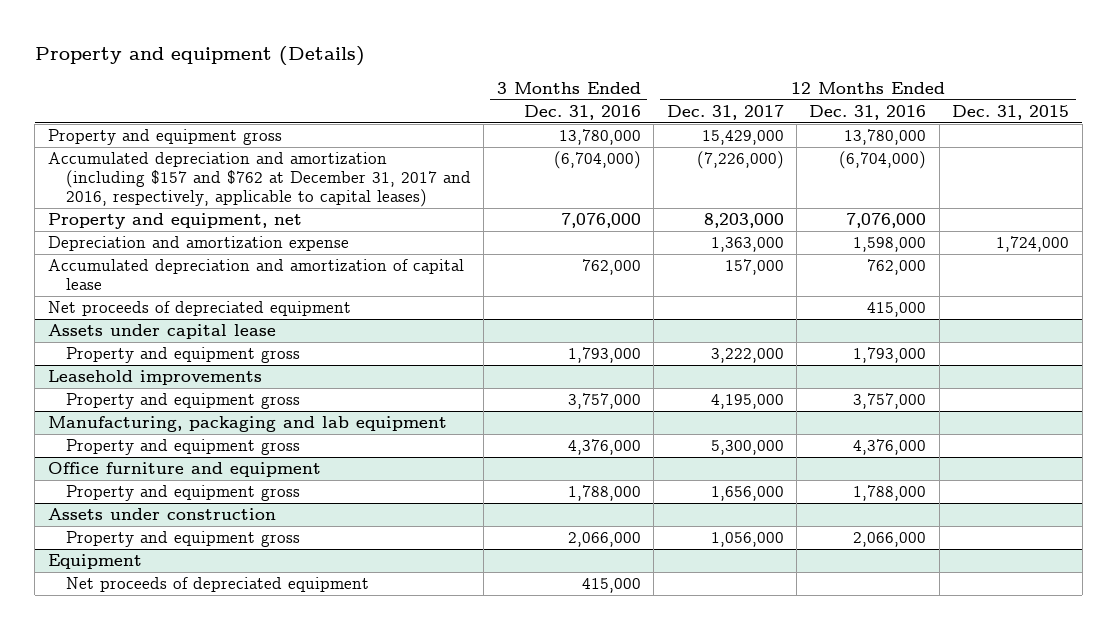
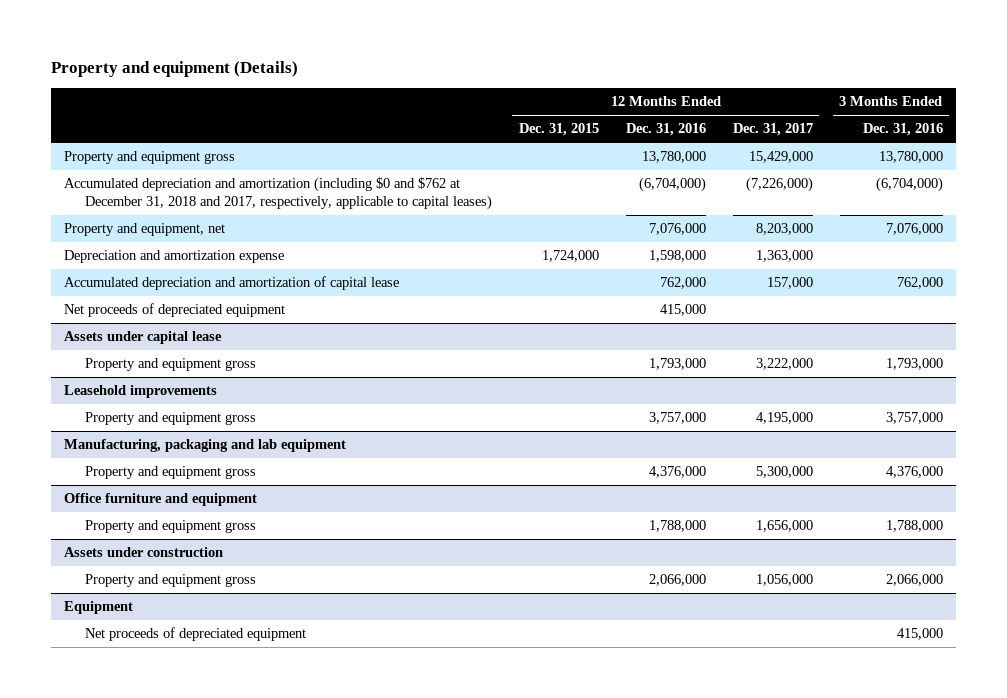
- | 3 Months Ended Dec. 31, 2016 | 12 Months Ended Dec. 31, 2017 | 12 Months Ended Dec. 31, 2016 | 12 Months Ended Dec. 31, 2015
+ | 12 Months Ended Dec. 31, 2015 | 12 Months Ended Dec. 31, 2016 | 12 Months Ended Dec. 31, 2017 | 3 Months Ended Dec. 31, 2016
- Accumulated depreciation and amortization (including $157 and $762 at December 31, 2017 and 2016, respectively, applicable to capital leases) | (6,704,000) | (7,226,000) | (6,704,000) |
+ Accumulated depreciation and amortization (including $0 and $762 at December 31, 2018 and 2017, respectively, applicable to capital leases) | | (6,704,000) | (7,226,000) | (6,704,000)

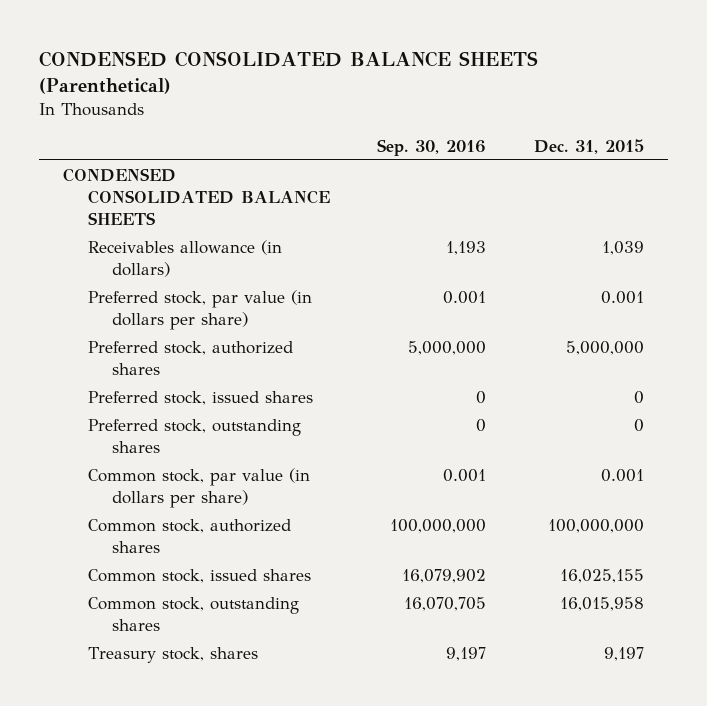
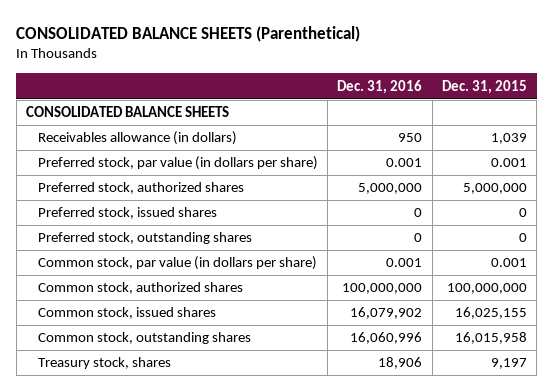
- CONDENSED CONSOLIDATED BALANCE SHEETS (Parenthetical)
+ CONSOLIDATED BALANCE SHEETS (Parenthetical)
- | Sep. 30, 2016 | Dec. 31, 2015
+ | Dec. 31, 2016 | Dec. 31, 2015
- CONDENSED CONSOLIDATED BALANCE SHEETS
+ CONSOLIDATED BALANCE SHEETS

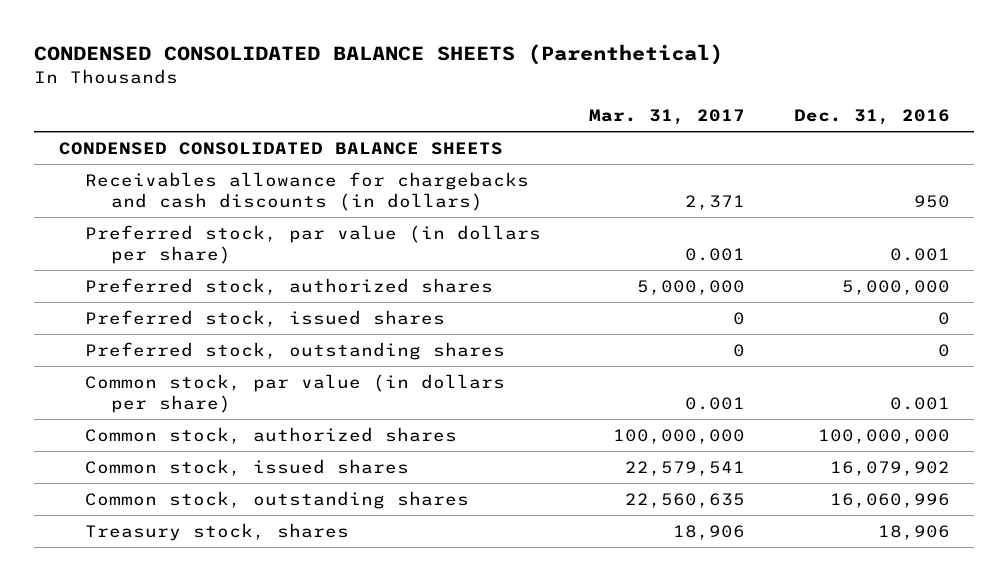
- CONSOLIDATED BALANCE SHEETS (Parenthetical)
+ CONDENSED CONSOLIDATED BALANCE SHEETS (Parenthetical)
- | Dec. 31, 2016 | Dec. 31, 2015
+ | Mar. 31, 2017 | Dec. 31, 2016
- CONSOLIDATED BALANCE SHEETS
- Receivables allowance (in dollars) | 950 | 1,039
+ CONDENSED CONSOLIDATED BALANCE SHEETS
+ Receivables allowance for chargebacks and cash discounts (in dollars) | 2,371 | 950

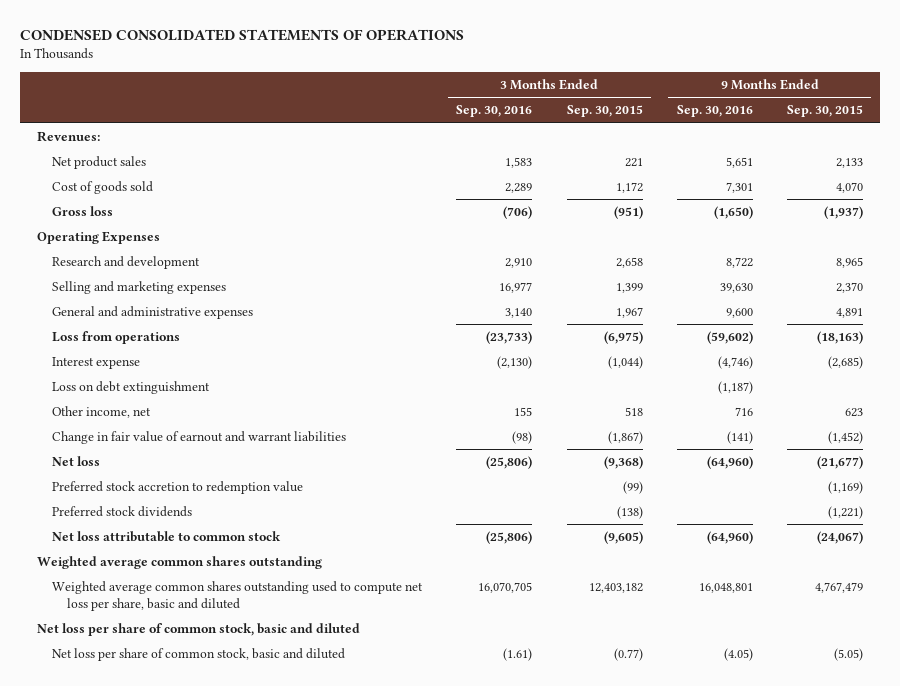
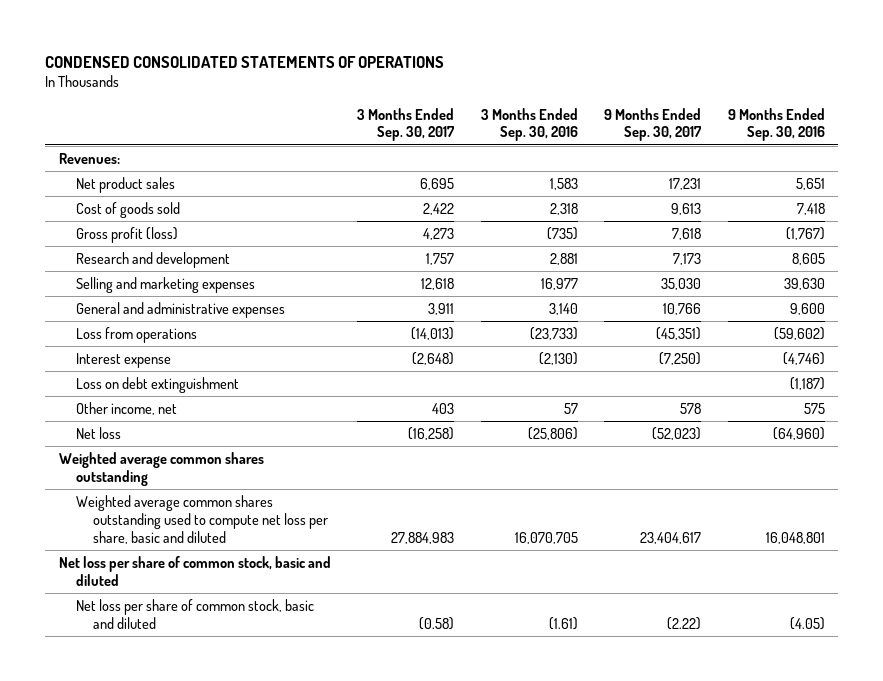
- | 3 Months Ended Sep. 30, 2016 | 3 Months Ended Sep. 30, 2015 | 9 Months Ended Sep. 30, 2016 | 9 Months Ended Sep. 30, 2015
+ | 3 Months Ended Sep. 30, 2017 | 3 Months Ended Sep. 30, 2016 | 9 Months Ended Sep. 30, 2017 | 9 Months Ended Sep. 30, 2016
- Cost of goods sold | 2,289 | 1,172 | 7,301 | 4,070
- Gross loss | (706) | (951) | (1,650) | (1,937)
- Operating Expenses
- Research and development | 2,910 | 2,658 | 8,722 | 8,965
+ Cost of goods sold | 2,422 | 2,318 | 9,613 | 7,418
+ Gross profit (loss) | 4,273 | (735) | 7,618 | (1,767)
+ Research and development | 1,757 | 2,881 | 7,173 | 8,605
- Other income, net | 155 | 518 | 716 | 623
- Change in fair value of earnout and warrant liabilities | (98) | (1,867) | (141) | (1,452)
+ Other income, net | 403 | 57 | 578 | 575
- Preferred stock accretion to redemption value | | (99) | | (1,169)
- Preferred stock dividends | | (138) | | (1,221)
- Net loss attributable to common stock | (25,806) | (9,605) | (64,960) | (24,067)

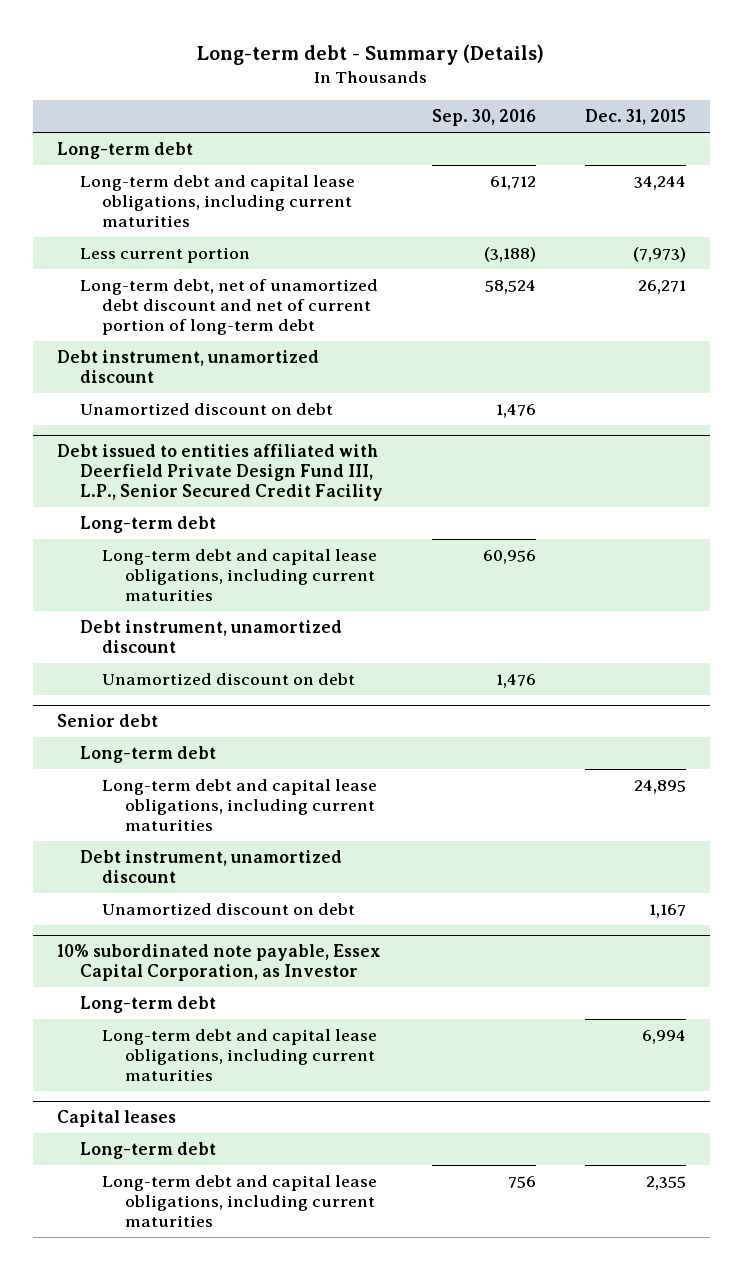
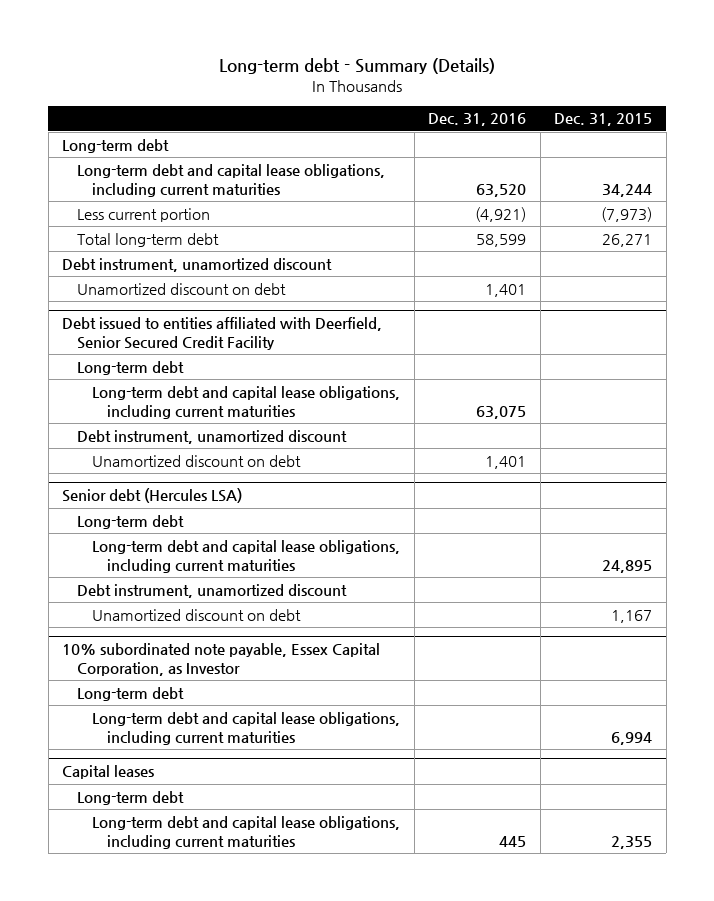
- | Sep. 30, 2016 | Dec. 31, 2015
+ | Dec. 31, 2016 | Dec. 31, 2015
- Long-term debt, net of unamortized debt discount and net of current portion of long-term debt | 58,524 | 26,271
+ Total long-term debt | 58,599 | 26,271
- Debt issued to entities affiliated with Deerfield Private Design Fund III, L.P., Senior Secured Credit Facility
+ Debt issued to entities affiliated with Deerfield, Senior Secured Credit Facility
- Senior debt
+ Senior debt (Hercules LSA)

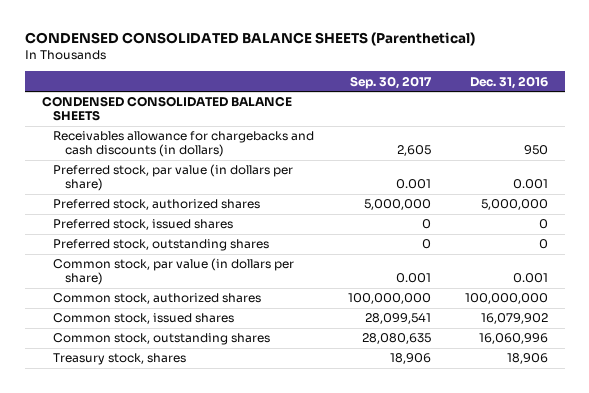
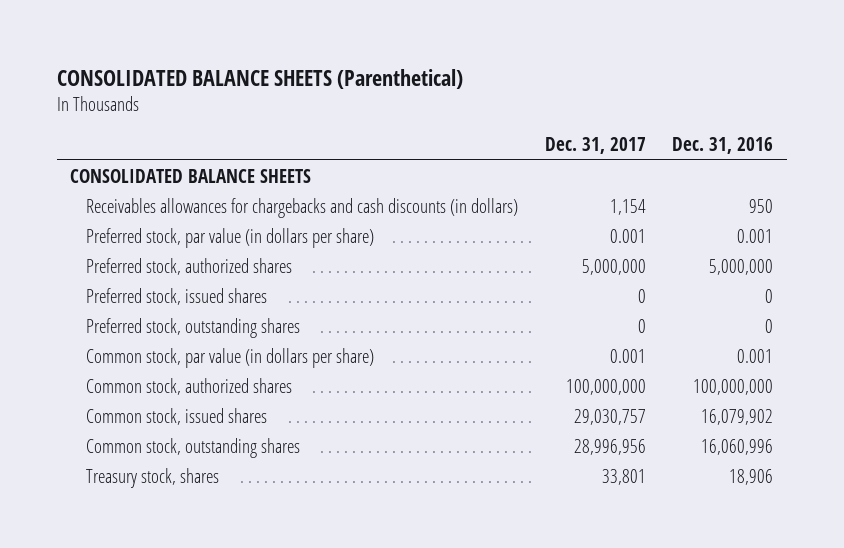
- CONDENSED CONSOLIDATED BALANCE SHEETS (Parenthetical)
+ CONSOLIDATED BALANCE SHEETS (Parenthetical)
- | Sep. 30, 2017 | Dec. 31, 2016
+ | Dec. 31, 2017 | Dec. 31, 2016
- CONDENSED CONSOLIDATED BALANCE SHEETS
- Receivables allowance for chargebacks and cash discounts (in dollars) | 2,605 | 950
+ CONSOLIDATED BALANCE SHEETS
+ Receivables allowances for chargebacks and cash discounts (in dollars) | 1,154 | 950

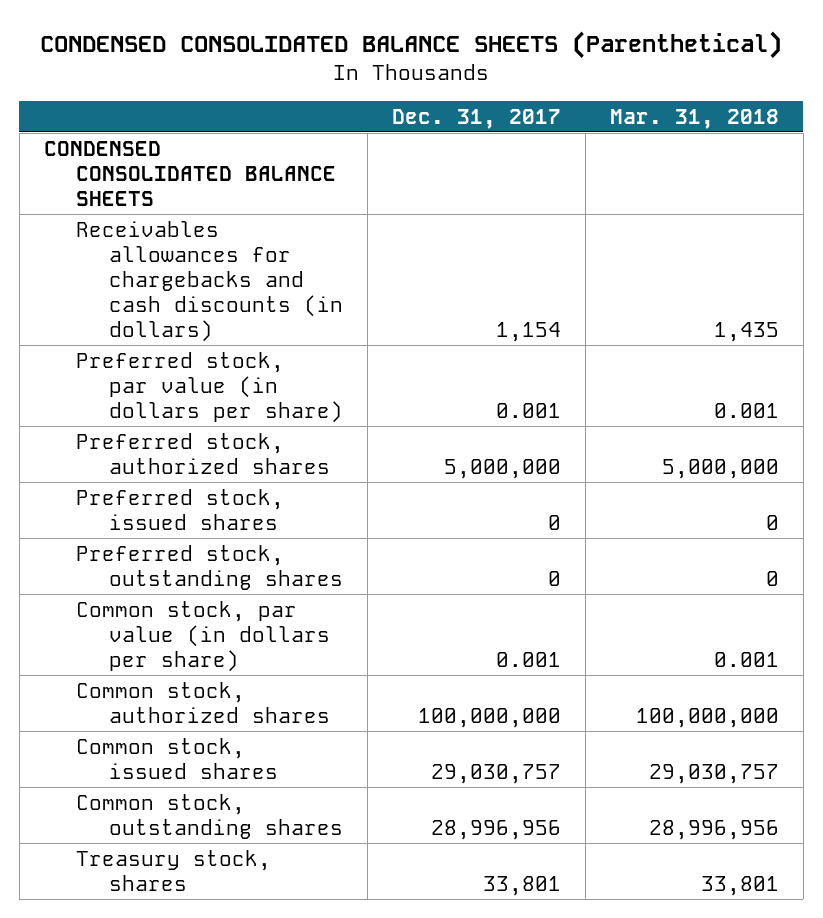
- CONSOLIDATED BALANCE SHEETS (Parenthetical)
+ CONDENSED CONSOLIDATED BALANCE SHEETS (Parenthetical)
- | Dec. 31, 2017 | Dec. 31, 2016
+ | Dec. 31, 2017 | Mar. 31, 2018
- CONSOLIDATED BALANCE SHEETS
+ CONDENSED CONSOLIDATED BALANCE SHEETS

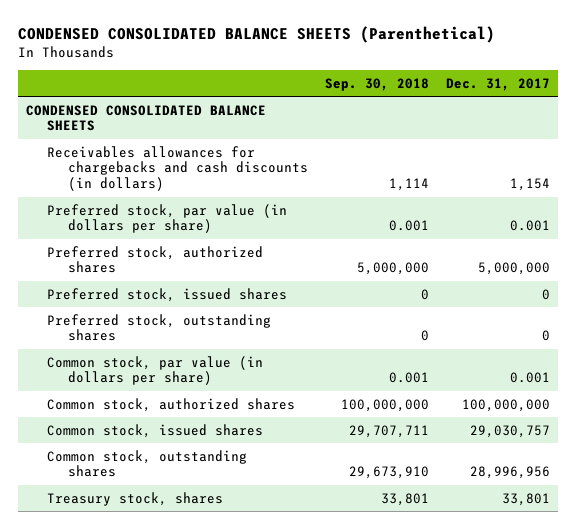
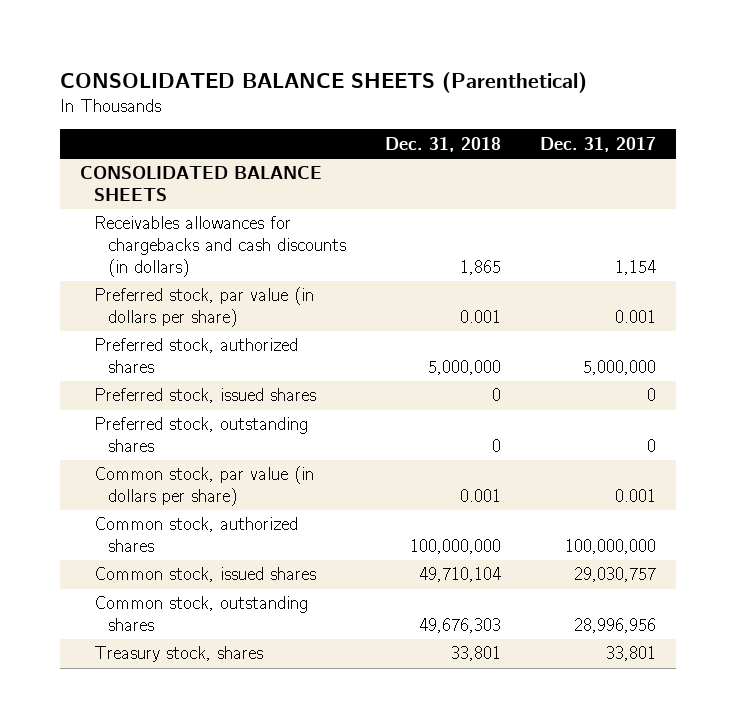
- CONDENSED CONSOLIDATED BALANCE SHEETS (Parenthetical)
+ CONSOLIDATED BALANCE SHEETS (Parenthetical)
- | Sep. 30, 2018 | Dec. 31, 2017
+ | Dec. 31, 2018 | Dec. 31, 2017
- CONDENSED CONSOLIDATED BALANCE SHEETS
+ CONSOLIDATED BALANCE SHEETS

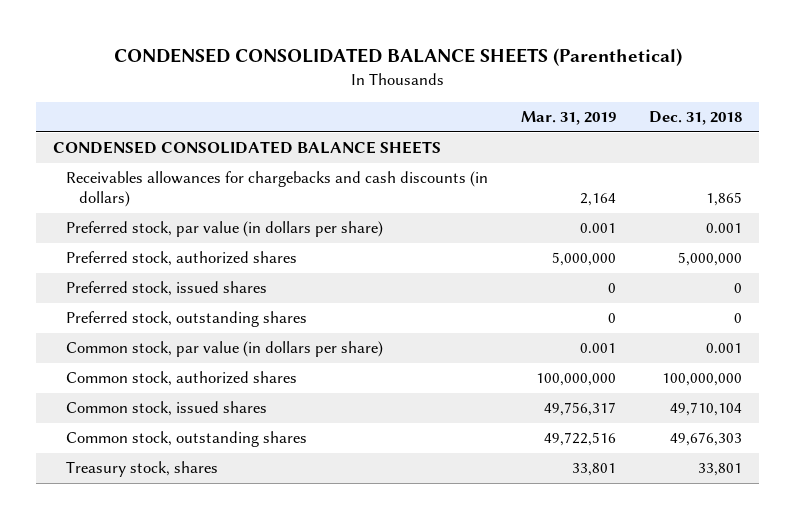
- CONSOLIDATED BALANCE SHEETS (Parenthetical)
+ CONDENSED CONSOLIDATED BALANCE SHEETS (Parenthetical)
- | Dec. 31, 2018 | Dec. 31, 2017
+ | Mar. 31, 2019 | Dec. 31, 2018
- CONSOLIDATED BALANCE SHEETS
+ CONDENSED CONSOLIDATED BALANCE SHEETS

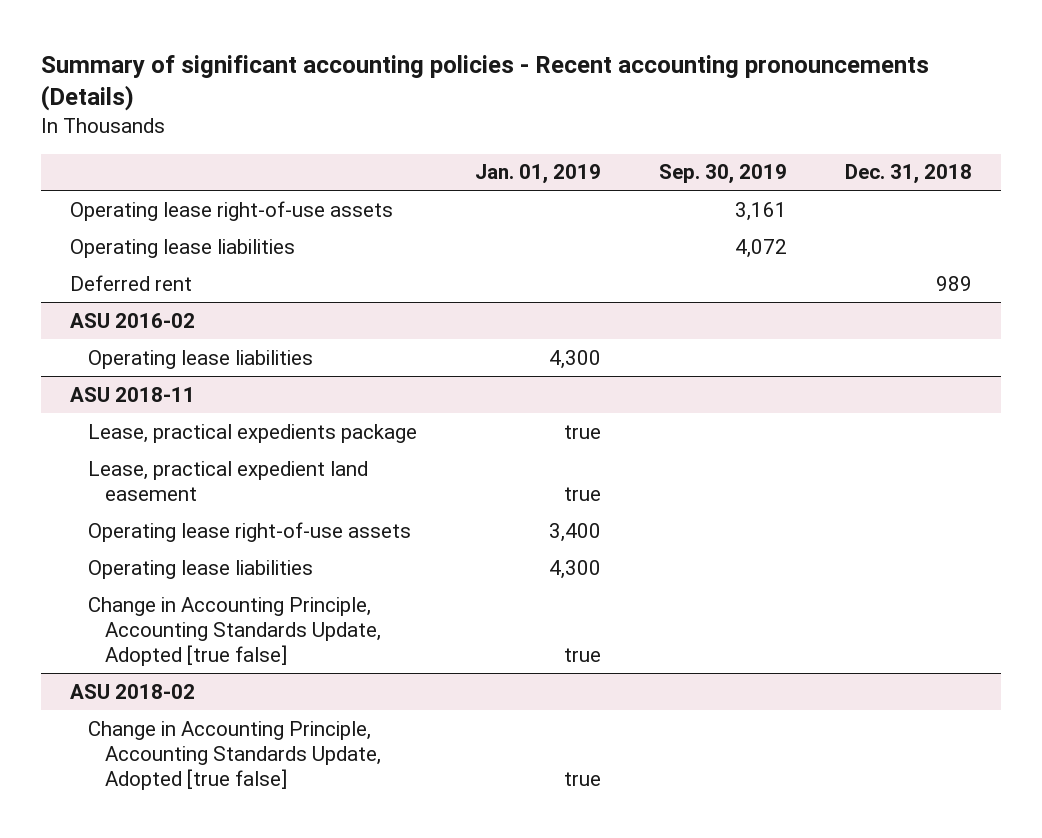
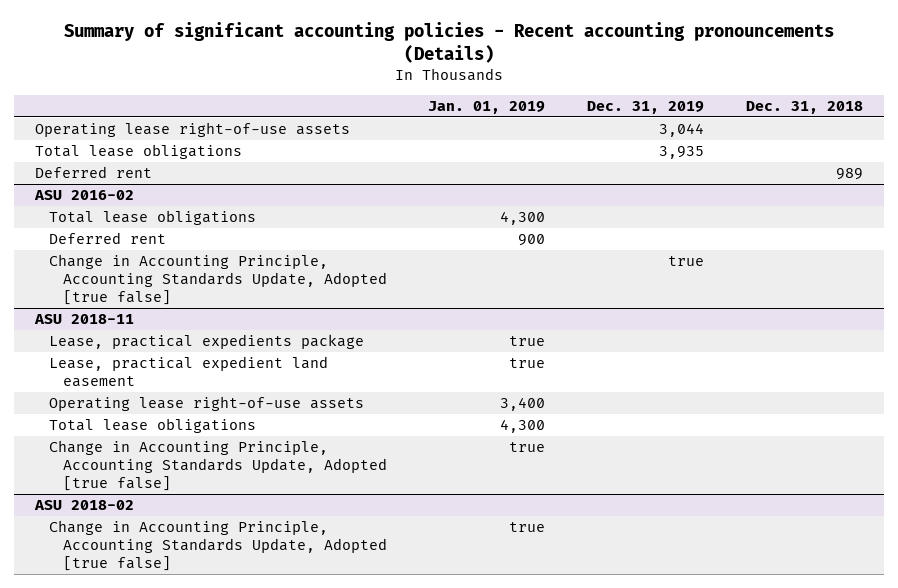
- | Jan. 01, 2019 | Sep. 30, 2019 | Dec. 31, 2018
+ | Jan. 01, 2019 | Dec. 31, 2019 | Dec. 31, 2018
- Operating lease liabilities | | 4,072 |
+ Total lease obligations | | 3,935 |
@ ASU 2016-02
- Operating lease liabilities | 4,300 | |
+ Total lease obligations | 4,300 | |
+ Deferred rent | 900 | |
+ Change in Accounting Principle, Accounting Standards Update, Adopted [true false] | | true |
@ ASU 2018-11
- Operating lease liabilities | 4,300 | |
+ Total lease obligations | 4,300 | |

